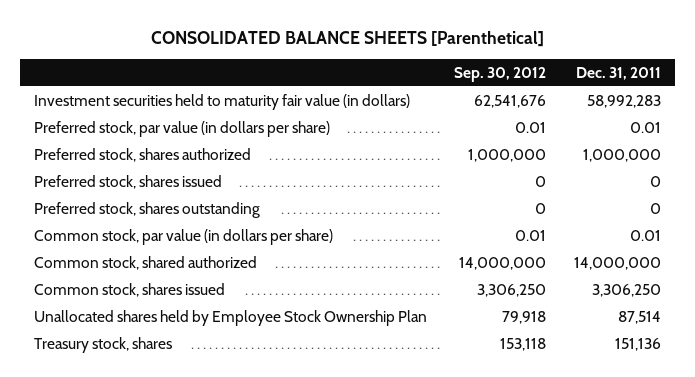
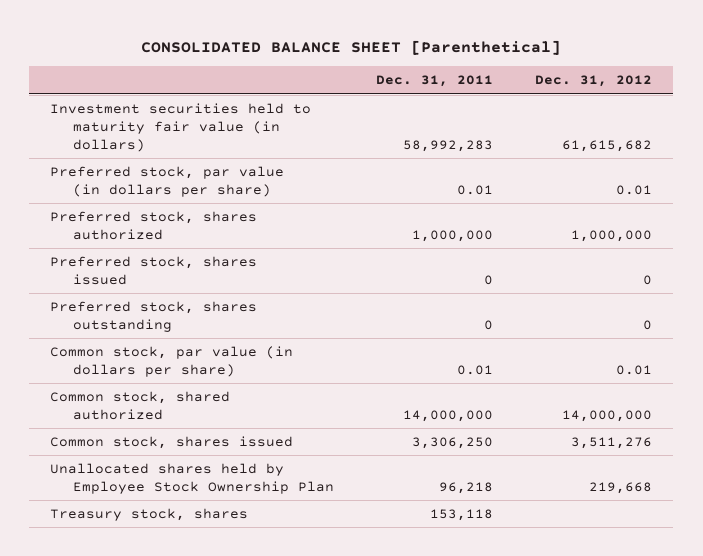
- CONSOLIDATED BALANCE SHEETS [Parenthetical]
+ CONSOLIDATED BALANCE SHEET [Parenthetical]
- | Sep. 30, 2012 | Dec. 31, 2011
+ | Dec. 31, 2011 | Dec. 31, 2012
- Unallocated shares held by Employee Stock Ownership Plan | 79,918 | 87,514
- Treasury stock, shares | 153,118 | 151,136
+ Unallocated shares held by Employee Stock Ownership Plan | 96,218 | 219,668
+ Treasury stock, shares | 153,118 |

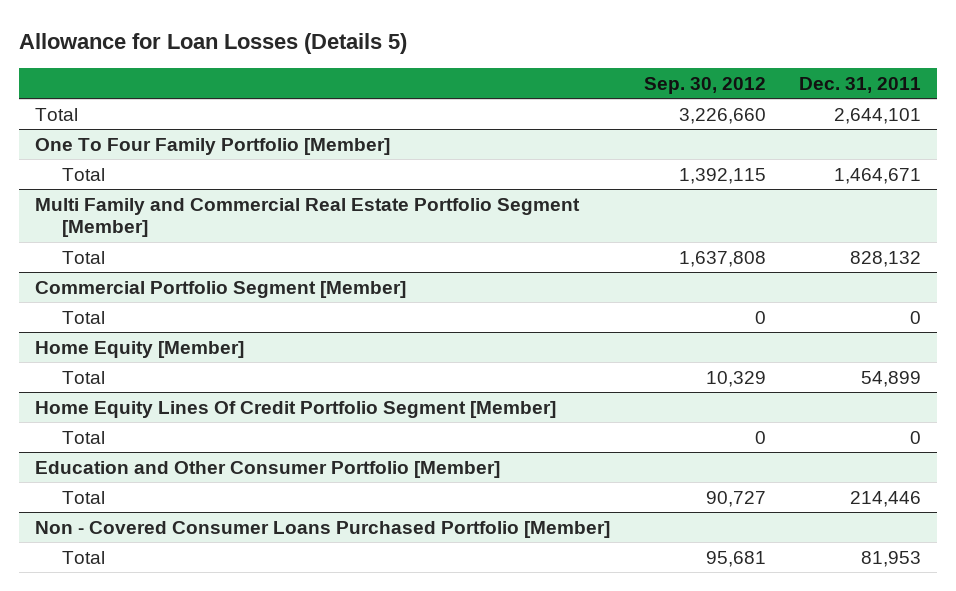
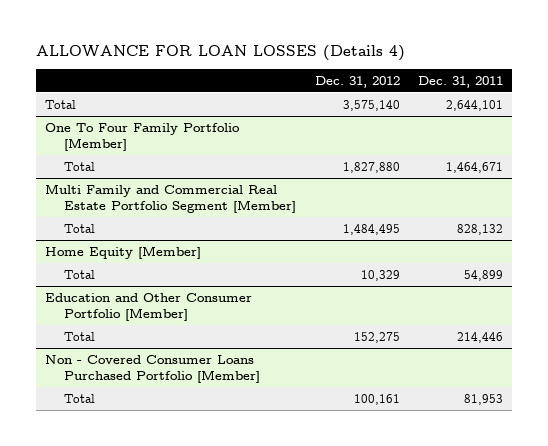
- Allowance for Loan Losses (Details 5)
+ ALLOWANCE FOR LOAN LOSSES (Details 4)
- | Sep. 30, 2012 | Dec. 31, 2011
+ | Dec. 31, 2012 | Dec. 31, 2011
- Commercial Portfolio Segment [Member]
- Total | 0 | 0
- Home Equity Lines Of Credit Portfolio Segment [Member]
- Total | 0 | 0

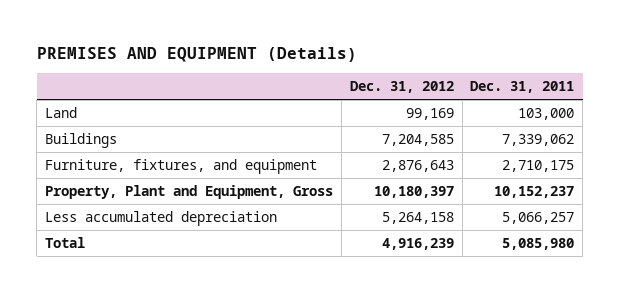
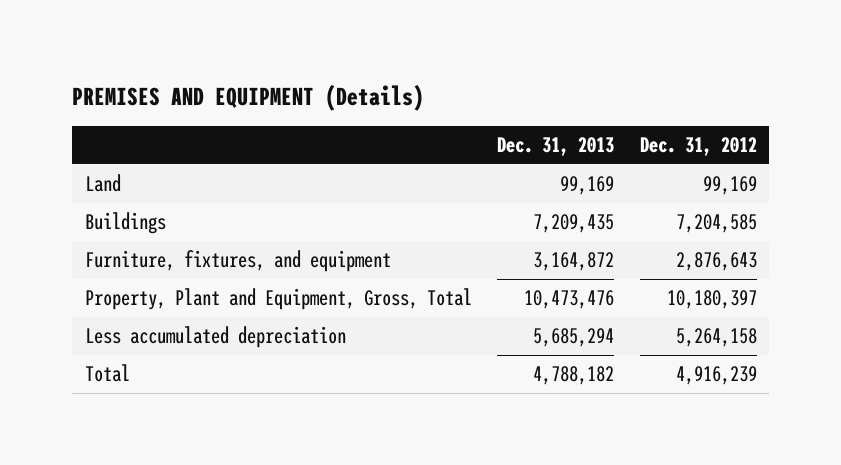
- | Dec. 31, 2012 | Dec. 31, 2011
+ | Dec. 31, 2013 | Dec. 31, 2012
- Property, Plant and Equipment, Gross | 10,180,397 | 10,152,237
+ Property, Plant and Equipment, Gross, Total | 10,473,476 | 10,180,397

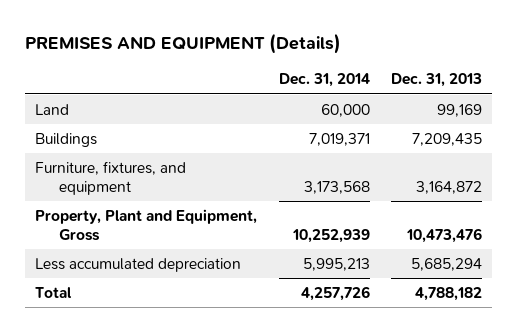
- | Dec. 31, 2013 | Dec. 31, 2012
+ | Dec. 31, 2014 | Dec. 31, 2013
- Property, Plant and Equipment, Gross, Total | 10,473,476 | 10,180,397
+ Property, Plant and Equipment, Gross | 10,252,939 | 10,473,476

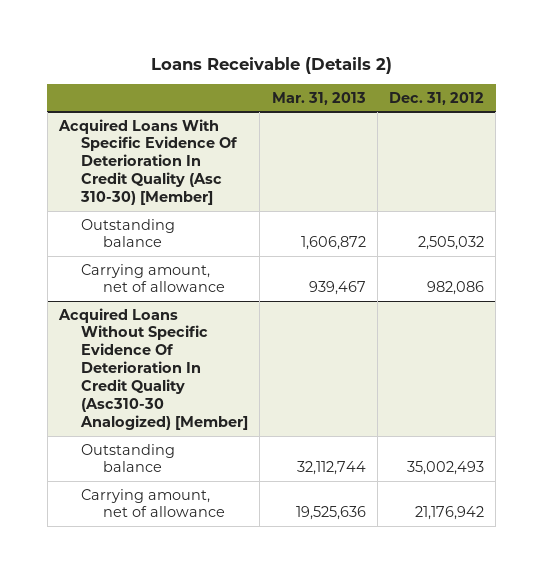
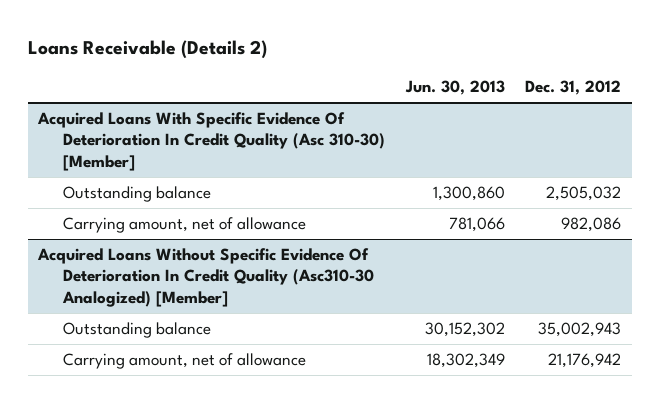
- | Mar. 31, 2013 | Dec. 31, 2012
+ | Jun. 30, 2013 | Dec. 31, 2012
@ Acquired Loans Without Specific Evidence Of Deterioration In Credit Quality (Asc310-30 Analogized) [Member]
- Outstanding balance | 32,112,744 | 35,002,493
+ Outstanding balance | 30,152,302 | 35,002,943

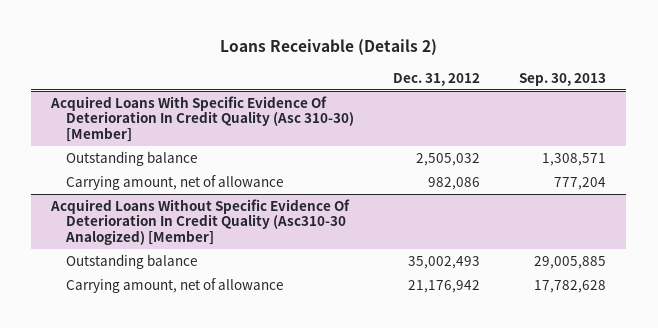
- | Jun. 30, 2013 | Dec. 31, 2012
+ | Dec. 31, 2012 | Sep. 30, 2013
@ Acquired Loans Without Specific Evidence Of Deterioration In Credit Quality (Asc310-30 Analogized) [Member]
- Outstanding balance | 30,152,302 | 35,002,943
+ Outstanding balance | 35,002,493 | 29,005,885

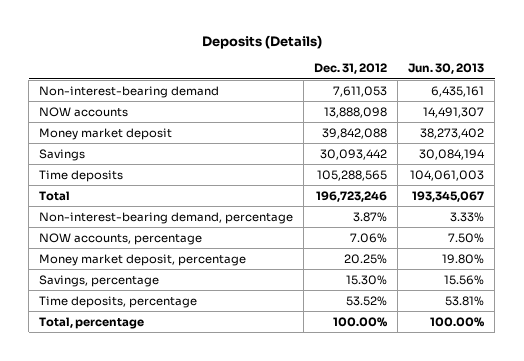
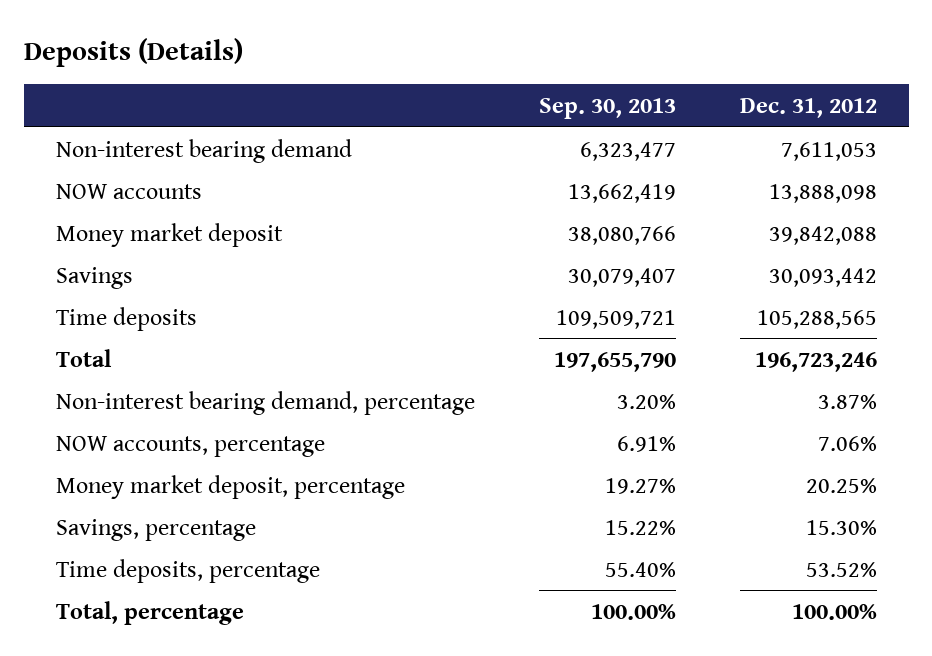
- | Dec. 31, 2012 | Jun. 30, 2013
+ | Sep. 30, 2013 | Dec. 31, 2012
- Non-interest-bearing demand | 7,611,053 | 6,435,161
+ Non-interest bearing demand | 6,323,477 | 7,611,053
- Non-interest-bearing demand, percentage | 3.87% | 3.33%
+ Non-interest bearing demand, percentage | 3.20% | 3.87%

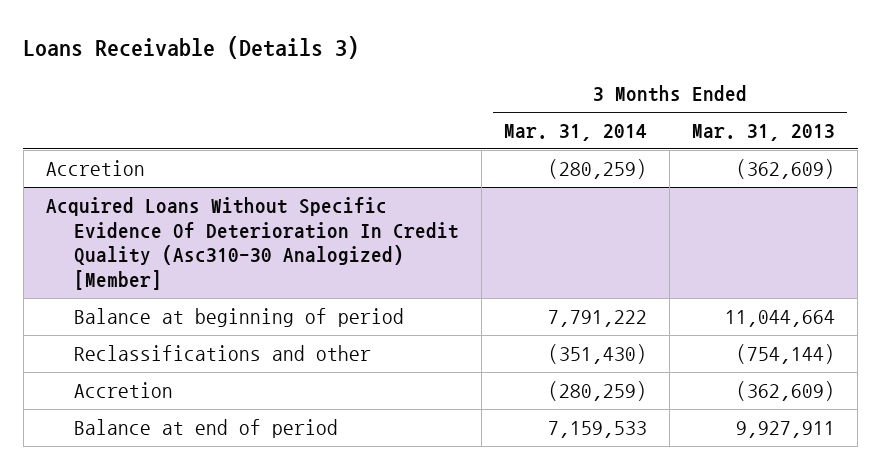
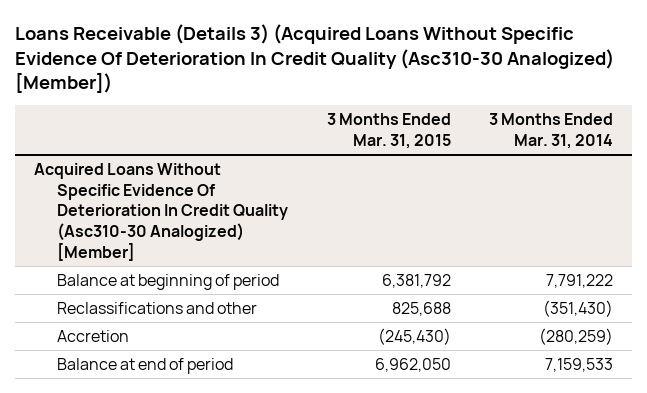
- Loans Receivable (Details 3)
+ Loans Receivable (Details 3) (Acquired Loans Without Specific Evidence Of Deterioration In Credit Quality (Asc310-30 Analogized) [Member])
- | 3 Months Ended Mar. 31, 2014 | 3 Months Ended Mar. 31, 2013
+ | 3 Months Ended Mar. 31, 2015 | 3 Months Ended Mar. 31, 2014
- Accretion | (280,259) | (362,609)

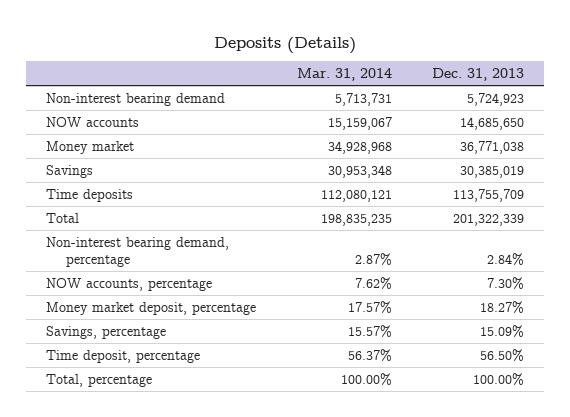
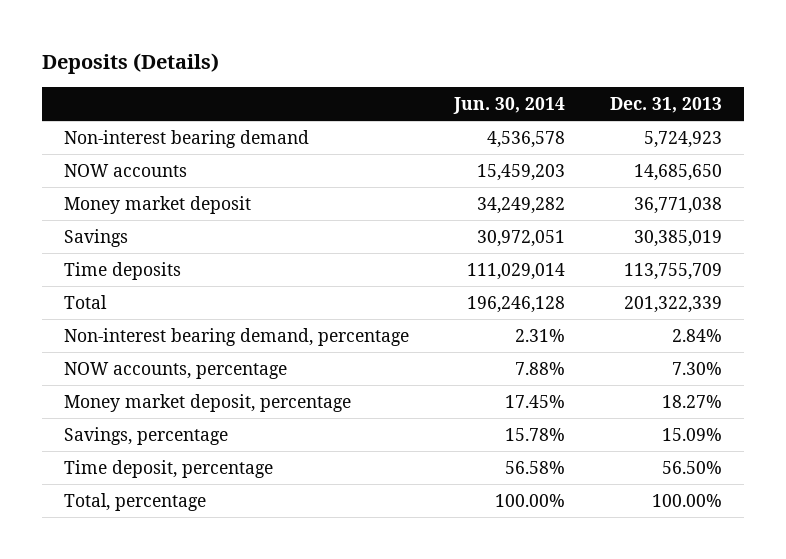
- | Mar. 31, 2014 | Dec. 31, 2013
+ | Jun. 30, 2014 | Dec. 31, 2013
- Money market | 34,928,968 | 36,771,038
+ Money market deposit | 34,249,282 | 36,771,038

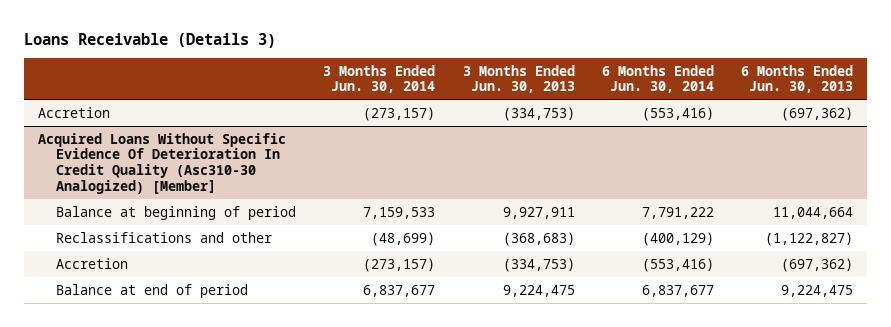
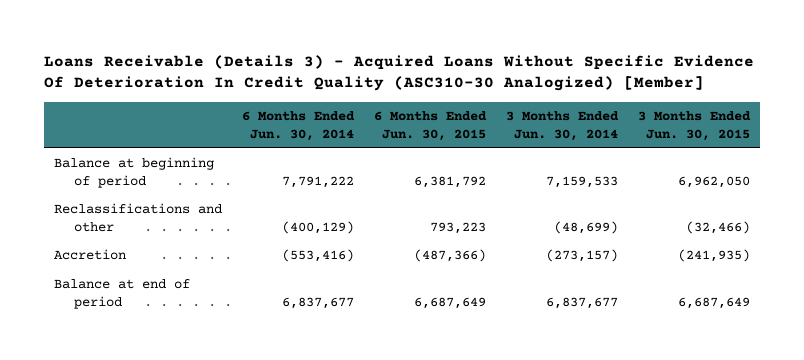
- Loans Receivable (Details 3)
+ Loans Receivable (Details 3) - Acquired Loans Without Specific Evidence Of Deterioration In Credit Quality (ASC310-30 Analogized) [Member]
- | 3 Months Ended Jun. 30, 2014 | 3 Months Ended Jun. 30, 2013 | 6 Months Ended Jun. 30, 2014 | 6 Months Ended Jun. 30, 2013
+ | 6 Months Ended Jun. 30, 2014 | 6 Months Ended Jun. 30, 2015 | 3 Months Ended Jun. 30, 2014 | 3 Months Ended Jun. 30, 2015
- Accretion | (273,157) | (334,753) | (553,416) | (697,362)
- Acquired Loans Without Specific Evidence Of Deterioration In Credit Quality (Asc310-30 Analogized) [Member]

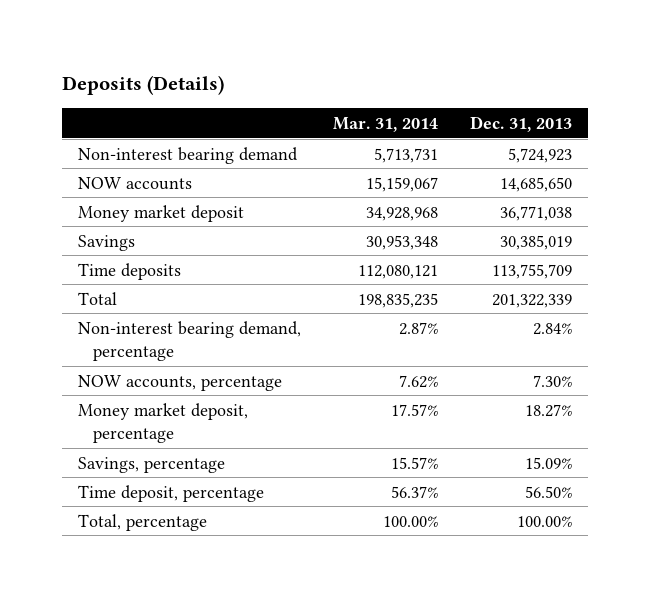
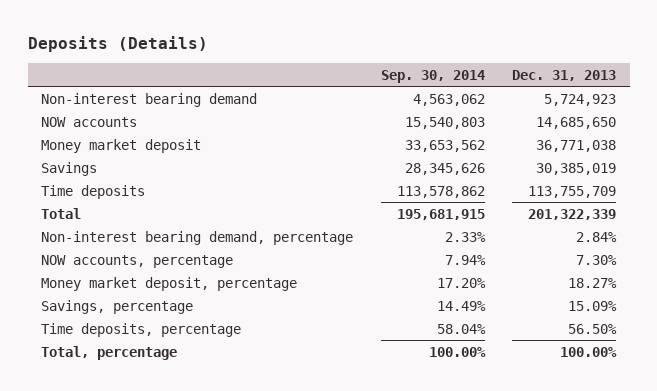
- | Mar. 31, 2014 | Dec. 31, 2013
+ | Sep. 30, 2014 | Dec. 31, 2013
- Time deposit, percentage | 56.37% | 56.50%
+ Time deposits, percentage | 58.04% | 56.50%

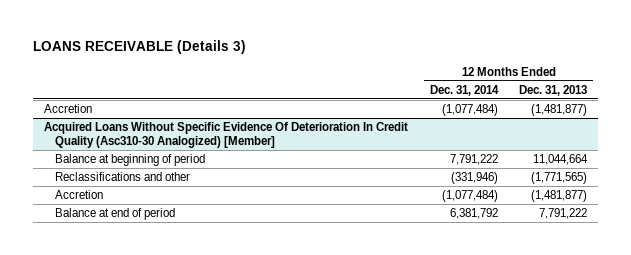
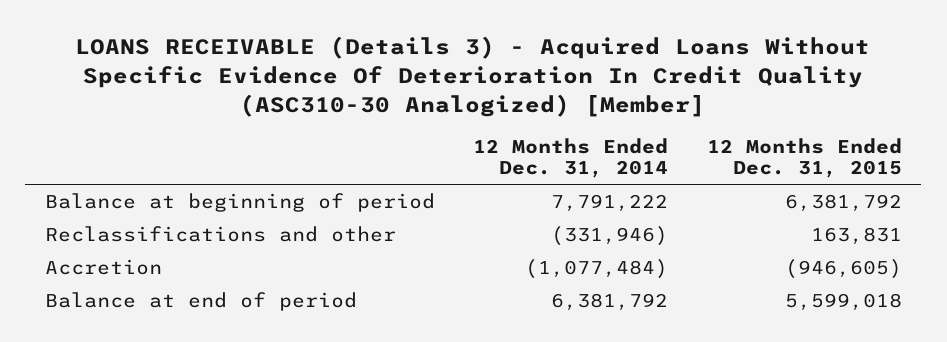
- LOANS RECEIVABLE (Details 3)
+ LOANS RECEIVABLE (Details 3) - Acquired Loans Without Specific Evidence Of Deterioration In Credit Quality (ASC310-30 Analogized) [Member]
- | 12 Months Ended Dec. 31, 2014 | 12 Months Ended Dec. 31, 2013
+ | 12 Months Ended Dec. 31, 2014 | 12 Months Ended Dec. 31, 2015
- Accretion | (1,077,484) | (1,481,877)
- Acquired Loans Without Specific Evidence Of Deterioration In Credit Quality (Asc310-30 Analogized) [Member]

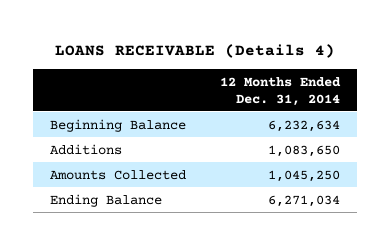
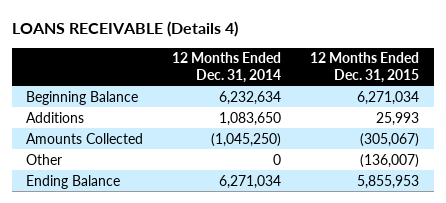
- | 12 Months Ended Dec. 31, 2014
+ | 12 Months Ended Dec. 31, 2014 | 12 Months Ended Dec. 31, 2015
- Amounts Collected | 1,045,250
+ Amounts Collected | (1,045,250) | (305,067)
+ Other | 0 | (136,007)

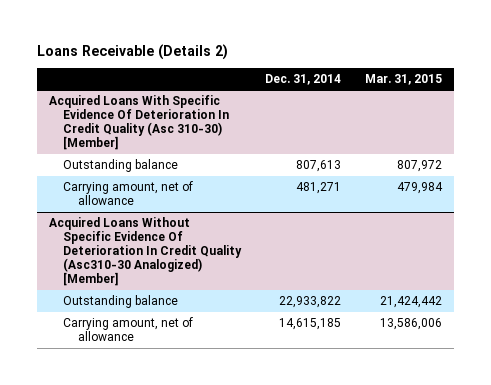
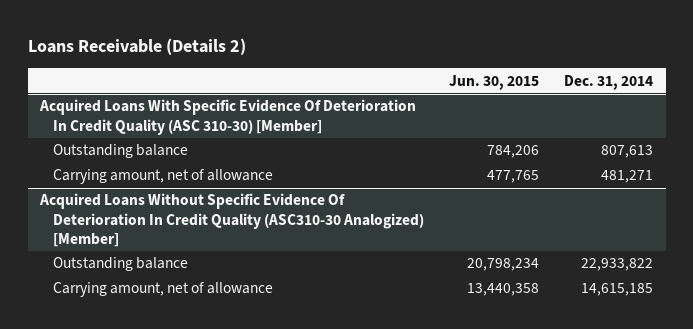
- | Dec. 31, 2014 | Mar. 31, 2015
+ | Jun. 30, 2015 | Dec. 31, 2014
- Acquired Loans With Specific Evidence Of Deterioration In Credit Quality (Asc 310-30) [Member]
+ Acquired Loans With Specific Evidence Of Deterioration In Credit Quality (ASC 310-30) [Member]
- Acquired Loans Without Specific Evidence Of Deterioration In Credit Quality (Asc310-30 Analogized) [Member]
+ Acquired Loans Without Specific Evidence Of Deterioration In Credit Quality (ASC310-30 Analogized) [Member]

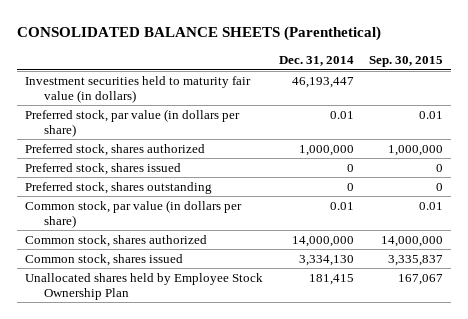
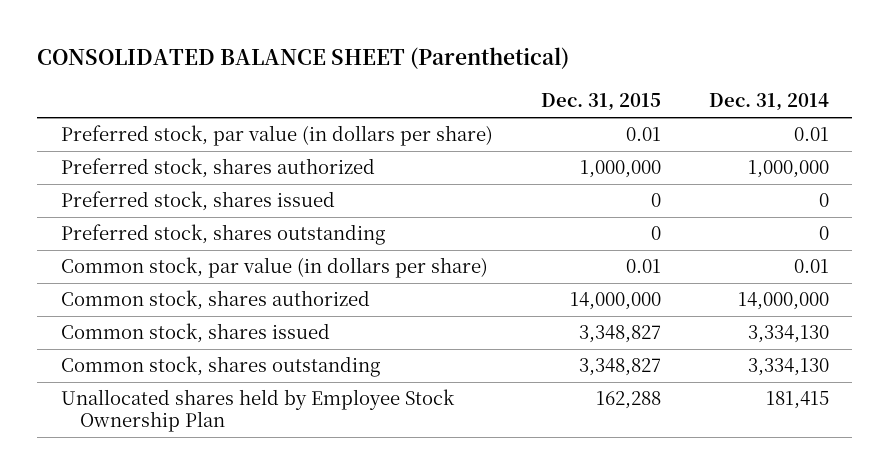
- CONSOLIDATED BALANCE SHEETS (Parenthetical)
+ CONSOLIDATED BALANCE SHEET (Parenthetical)
- | Dec. 31, 2014 | Sep. 30, 2015
+ | Dec. 31, 2015 | Dec. 31, 2014
- Investment securities held to maturity fair value (in dollars) | 46,193,447 |
+ Common stock, shares outstanding | 3,348,827 | 3,334,130

